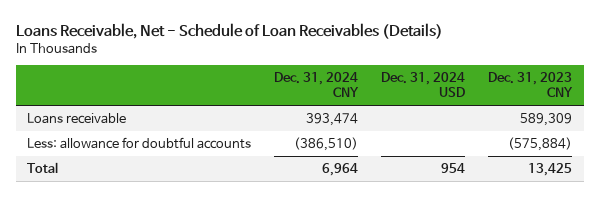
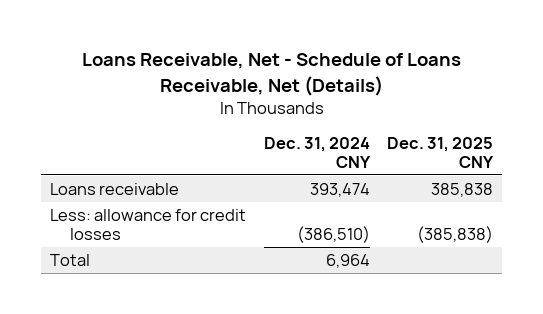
- Loans Receivable, Net - Schedule of Loan Receivables (Details)
+ Loans Receivable, Net - Schedule of Loans Receivable, Net (Details)
- | Dec. 31, 2024 CNY | Dec. 31, 2024 USD | Dec. 31, 2023 CNY
+ | Dec. 31, 2024 CNY | Dec. 31, 2025 CNY
- Less: allowance for doubtful accounts | (386,510) | | (575,884)
+ Less: allowance for credit losses | (386,510) | (385,838)

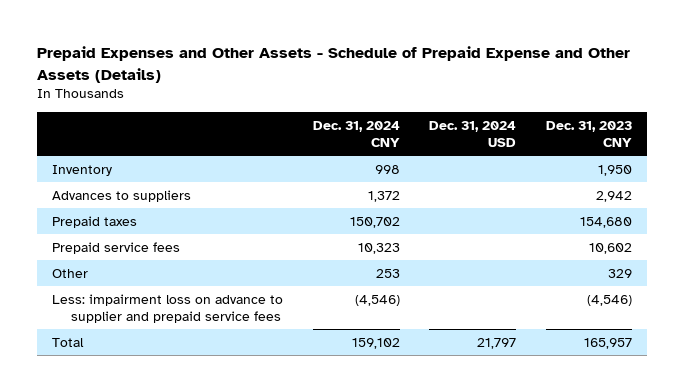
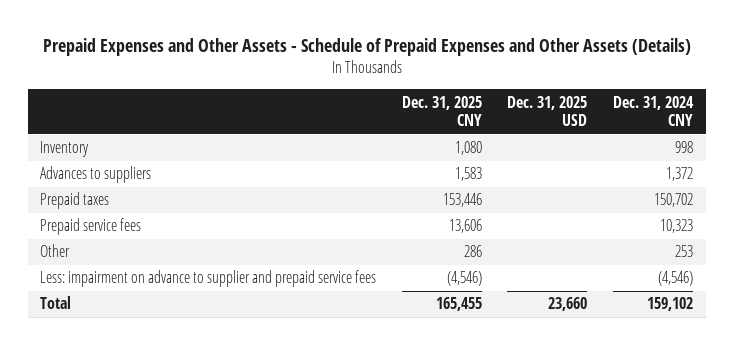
- Prepaid Expenses and Other Assets - Schedule of Prepaid Expense and Other Assets (Details)
+ Prepaid Expenses and Other Assets - Schedule of Prepaid Expenses and Other Assets (Details)
- | Dec. 31, 2024 CNY | Dec. 31, 2024 USD | Dec. 31, 2023 CNY
+ | Dec. 31, 2025 CNY | Dec. 31, 2025 USD | Dec. 31, 2024 CNY
- Less: impairment loss on advance to supplier and prepaid service fees | (4,546) | | (4,546)
+ Less: impairment on advance to supplier and prepaid service fees | (4,546) | | (4,546)

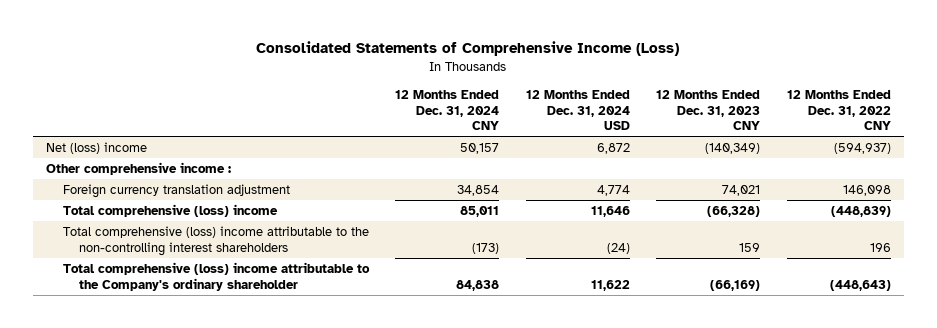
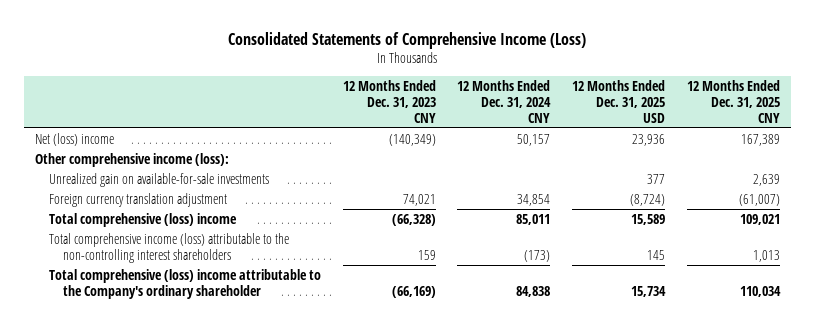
- | 12 Months Ended Dec. 31, 2024 CNY | 12 Months Ended Dec. 31, 2024 USD | 12 Months Ended Dec. 31, 2023 CNY | 12 Months Ended Dec. 31, 2022 CNY
+ | 12 Months Ended Dec. 31, 2023 CNY | 12 Months Ended Dec. 31, 2024 CNY | 12 Months Ended Dec. 31, 2025 USD | 12 Months Ended Dec. 31, 2025 CNY
- Other comprehensive income :
+ Other comprehensive income (loss):
+ Unrealized gain on available-for-sale investments | | | 377 | 2,639
- Total comprehensive (loss) income attributable to the non-controlling interest shareholders | (173) | (24) | 159 | 196
+ Total comprehensive income (loss) attributable to the non-controlling interest shareholders | 159 | (173) | 145 | 1,013

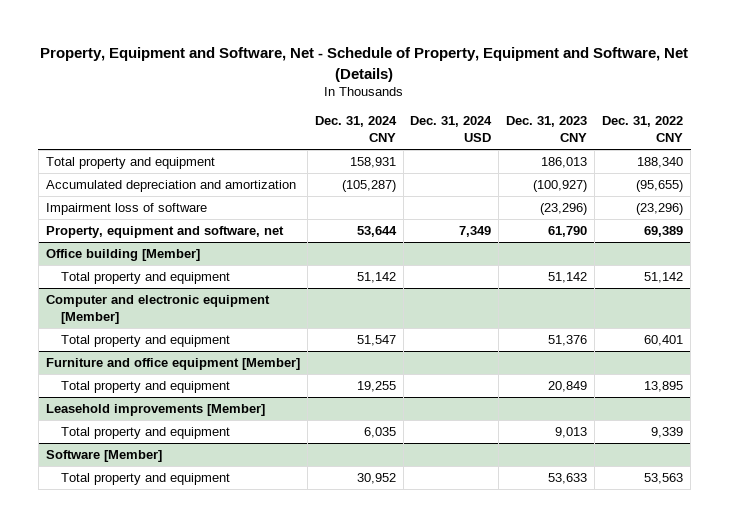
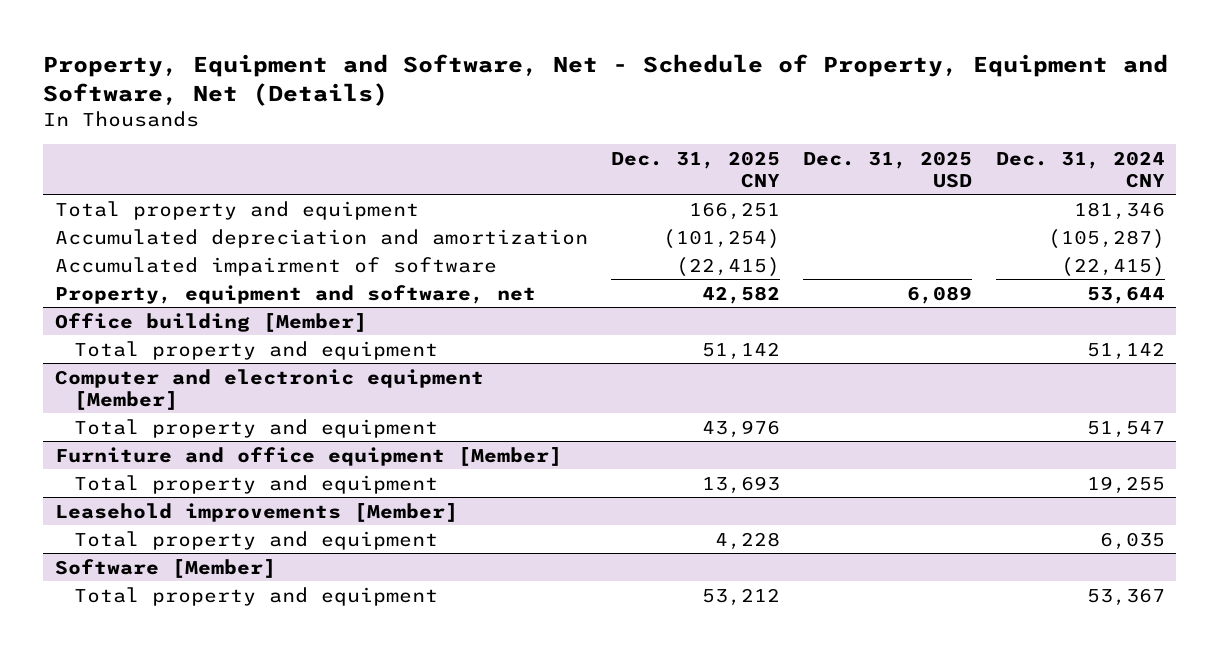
- | Dec. 31, 2024 CNY | Dec. 31, 2024 USD | Dec. 31, 2023 CNY | Dec. 31, 2022 CNY
+ | Dec. 31, 2025 CNY | Dec. 31, 2025 USD | Dec. 31, 2024 CNY
- Total property and equipment | 158,931 | | 186,013 | 188,340
+ Total property and equipment | 166,251 | | 181,346
- Impairment loss of software | | | (23,296) | (23,296)
+ Accumulated impairment of software | (22,415) | | (22,415)
@ Software [Member]
- Total property and equipment | 30,952 | | 53,633 | 53,563
+ Total property and equipment | 53,212 | | 53,367

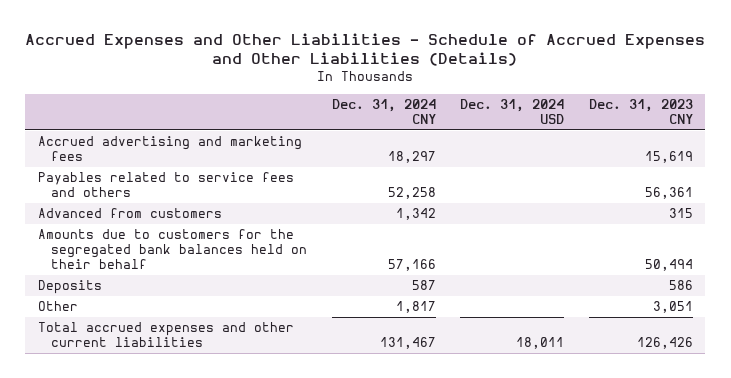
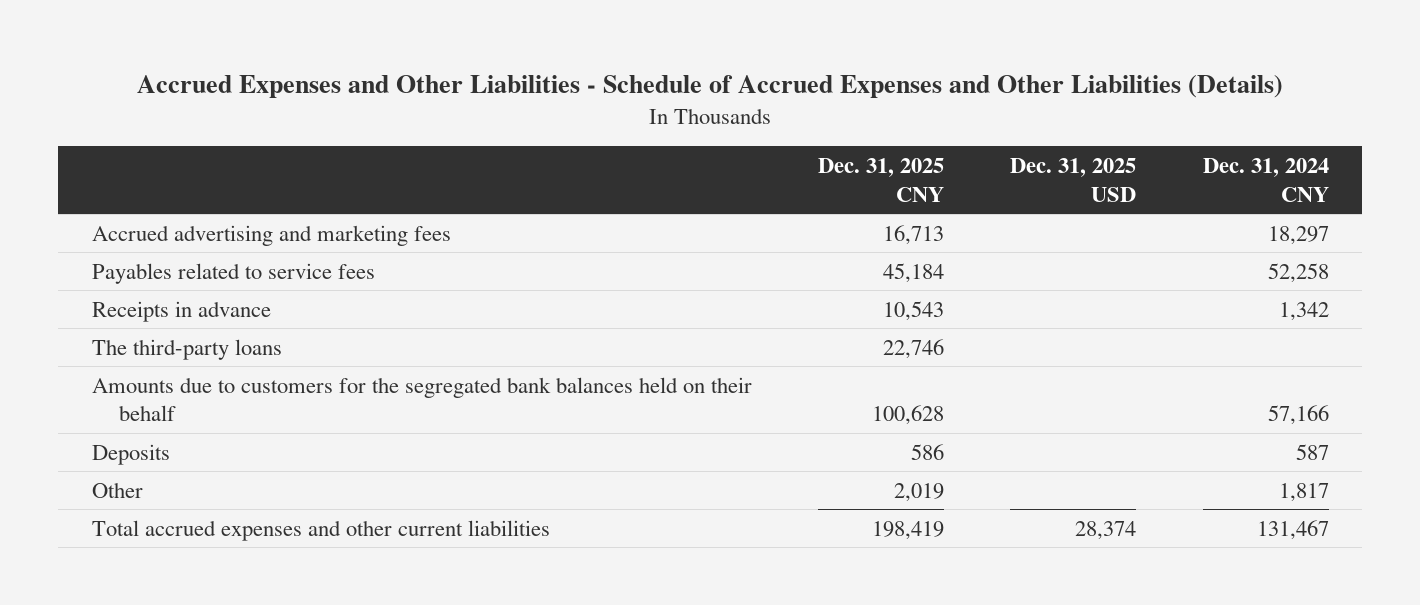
- | Dec. 31, 2024 CNY | Dec. 31, 2024 USD | Dec. 31, 2023 CNY
+ | Dec. 31, 2025 CNY | Dec. 31, 2025 USD | Dec. 31, 2024 CNY
- Payables related to service fees and others | 52,258 | | 56,361
- Advanced from customers | 1,342 | | 315
+ Payables related to service fees | 45,184 | | 52,258
+ Receipts in advance | 10,543 | | 1,342
+ The third-party loans | 22,746 | |

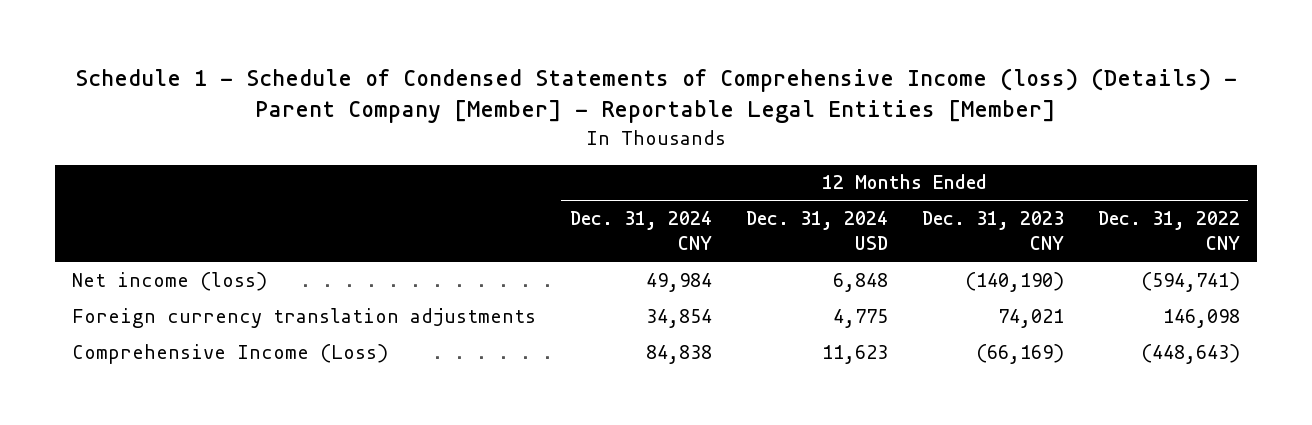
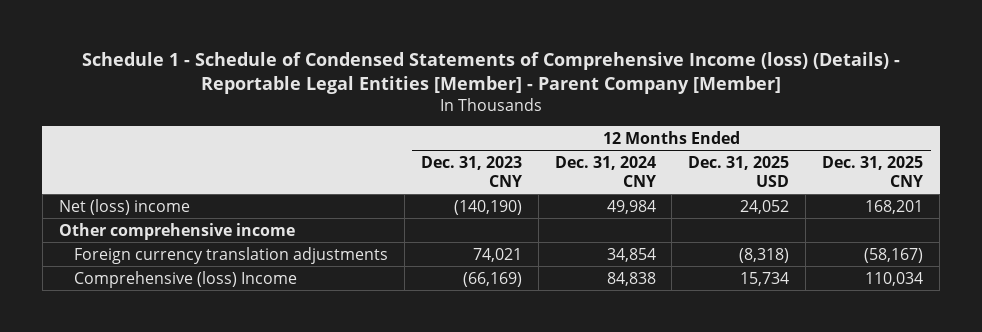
- Schedule 1 - Schedule of Condensed Statements of Comprehensive Income (loss) (Details) - Parent Company [Member] - Reportable Legal Entities [Member]
+ Schedule 1 - Schedule of Condensed Statements of Comprehensive Income (loss) (Details) - Reportable Legal Entities [Member] - Parent Company [Member]
- | 12 Months Ended Dec. 31, 2024 CNY | 12 Months Ended Dec. 31, 2024 USD | 12 Months Ended Dec. 31, 2023 CNY | 12 Months Ended Dec. 31, 2022 CNY
+ | 12 Months Ended Dec. 31, 2023 CNY | 12 Months Ended Dec. 31, 2024 CNY | 12 Months Ended Dec. 31, 2025 USD | 12 Months Ended Dec. 31, 2025 CNY
- Net income (loss) | 49,984 | 6,848 | (140,190) | (594,741)
+ Net (loss) income | (140,190) | 49,984 | 24,052 | 168,201
+ Other comprehensive income
- Comprehensive Income (Loss) | 84,838 | 11,623 | (66,169) | (448,643)
+ Comprehensive (loss) Income | (66,169) | 84,838 | 15,734 | 110,034

